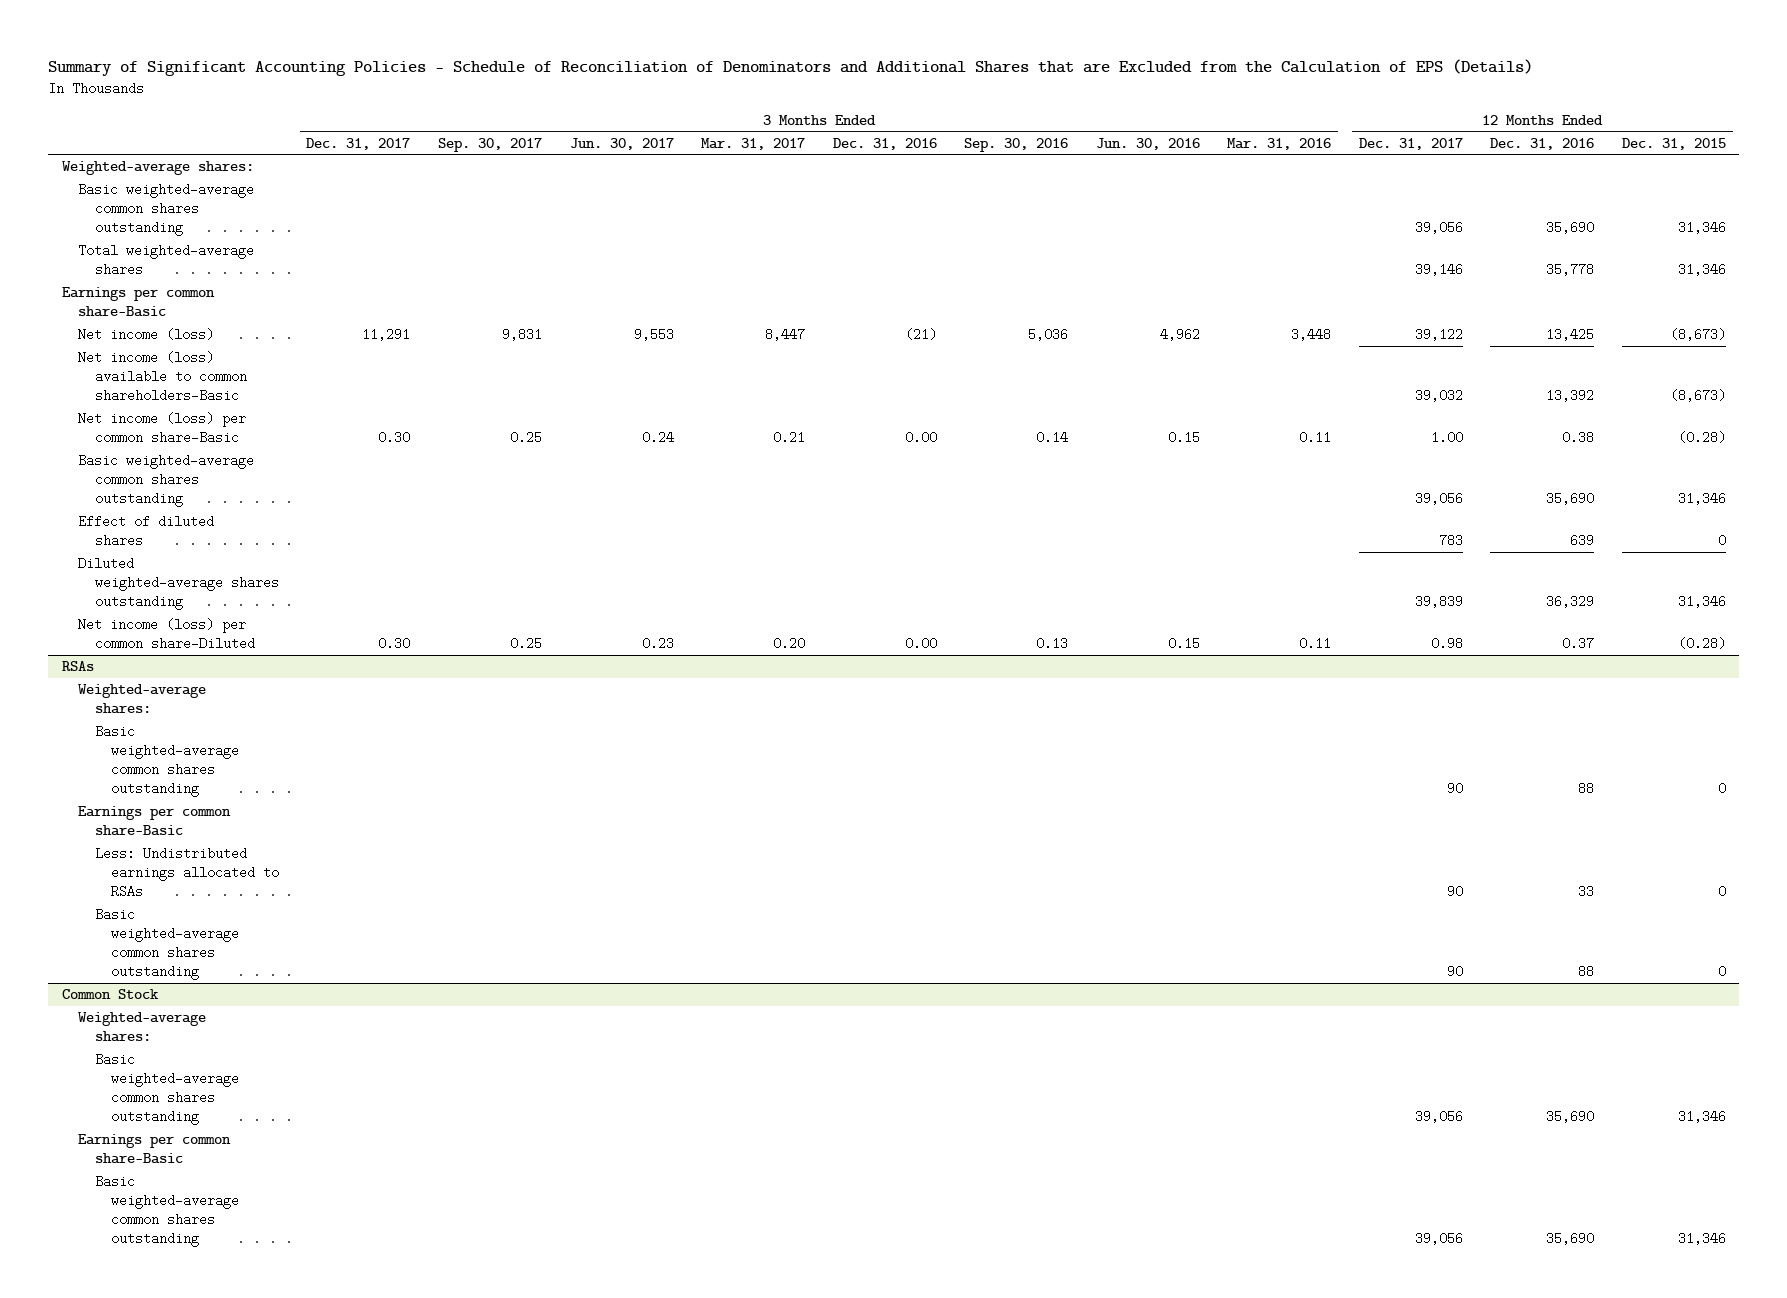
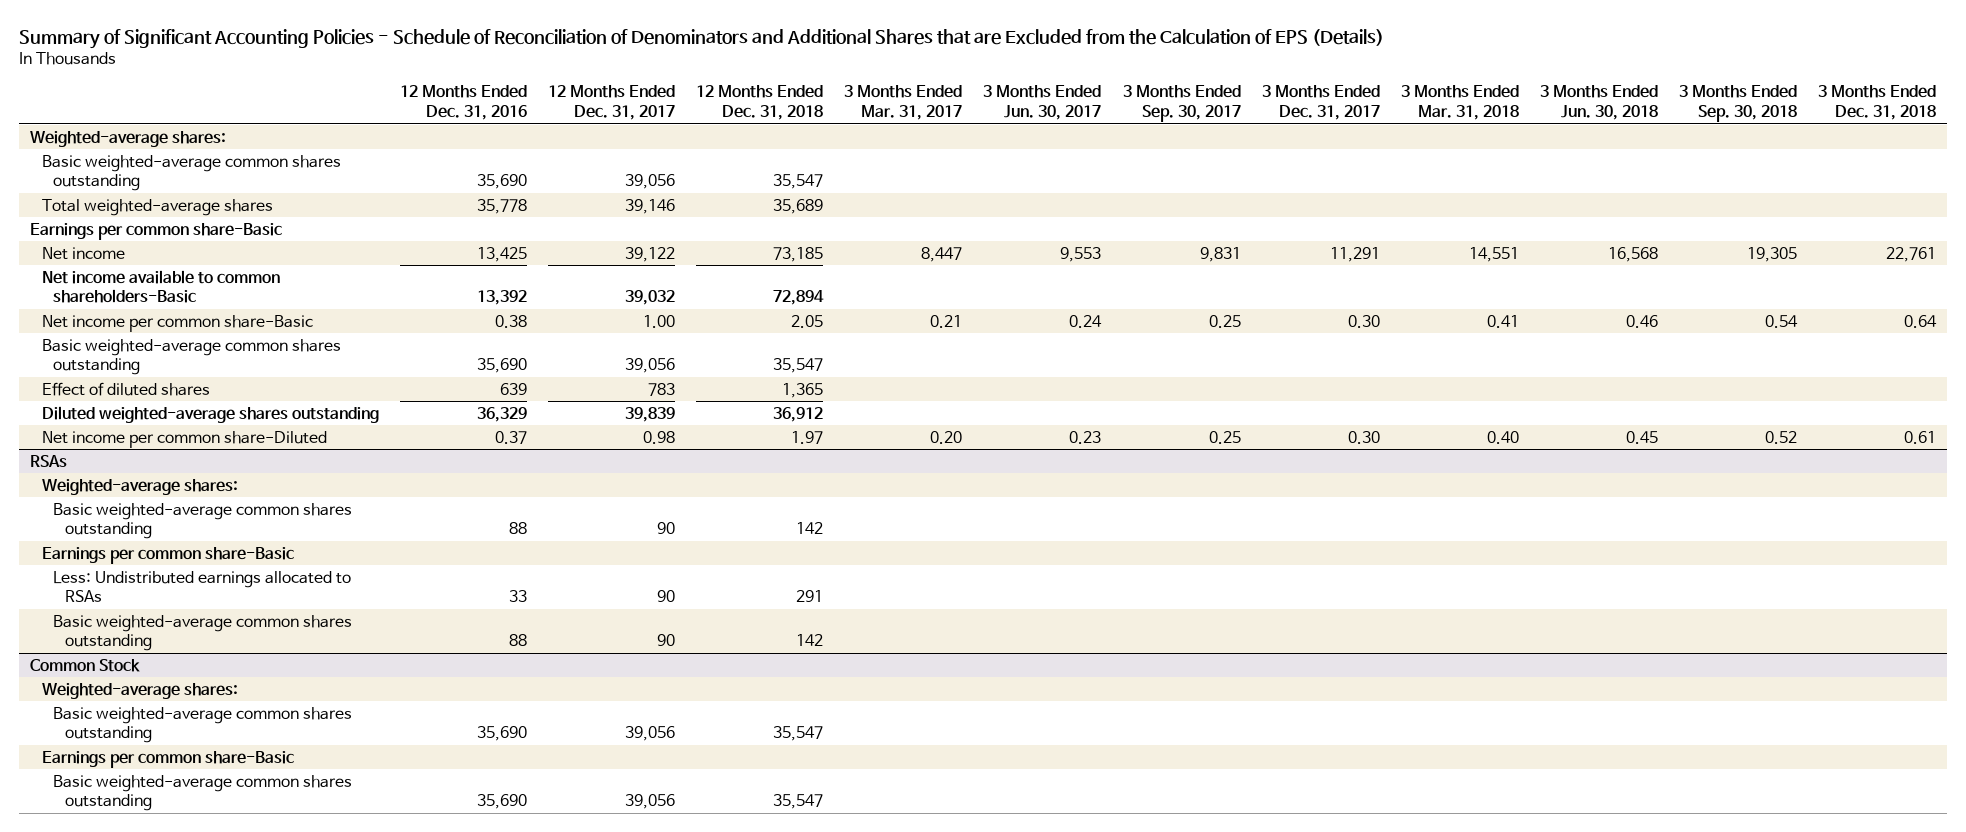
- | 3 Months Ended Dec. 31, 2017 | 3 Months Ended Sep. 30, 2017 | 3 Months Ended Jun. 30, 2017 | 3 Months Ended Mar. 31, 2017 | 3 Months Ended Dec. 31, 2016 | 3 Months Ended Sep. 30, 2016 | 3 Months Ended Jun. 30, 2016 | 3 Months Ended Mar. 31, 2016 | 12 Months Ended Dec. 31, 2017 | 12 Months Ended Dec. 31, 2016 | 12 Months Ended Dec. 31, 2015
+ | 12 Months Ended Dec. 31, 2016 | 12 Months Ended Dec. 31, 2017 | 12 Months Ended Dec. 31, 2018 | 3 Months Ended Mar. 31, 2017 | 3 Months Ended Jun. 30, 2017 | 3 Months Ended Sep. 30, 2017 | 3 Months Ended Dec. 31, 2017 | 3 Months Ended Mar. 31, 2018 | 3 Months Ended Jun. 30, 2018 | 3 Months Ended Sep. 30, 2018 | 3 Months Ended Dec. 31, 2018
- Net income (loss) | 11,291 | 9,831 | 9,553 | 8,447 | (21) | 5,036 | 4,962 | 3,448 | 39,122 | 13,425 | (8,673)
- Net income (loss) available to common shareholders-Basic | | | | | | | | | 39,032 | 13,392 | (8,673)
- Net income (loss) per common share-Basic | 0.30 | 0.25 | 0.24 | 0.21 | 0.00 | 0.14 | 0.15 | 0.11 | 1.00 | 0.38 | (0.28)
+ Net income | 13,425 | 39,122 | 73,185 | 8,447 | 9,553 | 9,831 | 11,291 | 14,551 | 16,568 | 19,305 | 22,761
+ Net income available to common shareholders-Basic | 13,392 | 39,032 | 72,894 | | | | | | | |
+ Net income per common share-Basic | 0.38 | 1.00 | 2.05 | 0.21 | 0.24 | 0.25 | 0.30 | 0.41 | 0.46 | 0.54 | 0.64
- Net income (loss) per common share-Diluted | 0.30 | 0.25 | 0.23 | 0.20 | 0.00 | 0.13 | 0.15 | 0.11 | 0.98 | 0.37 | (0.28)
+ Net income per common share-Diluted | 0.37 | 0.98 | 1.97 | 0.20 | 0.23 | 0.25 | 0.30 | 0.40 | 0.45 | 0.52 | 0.61

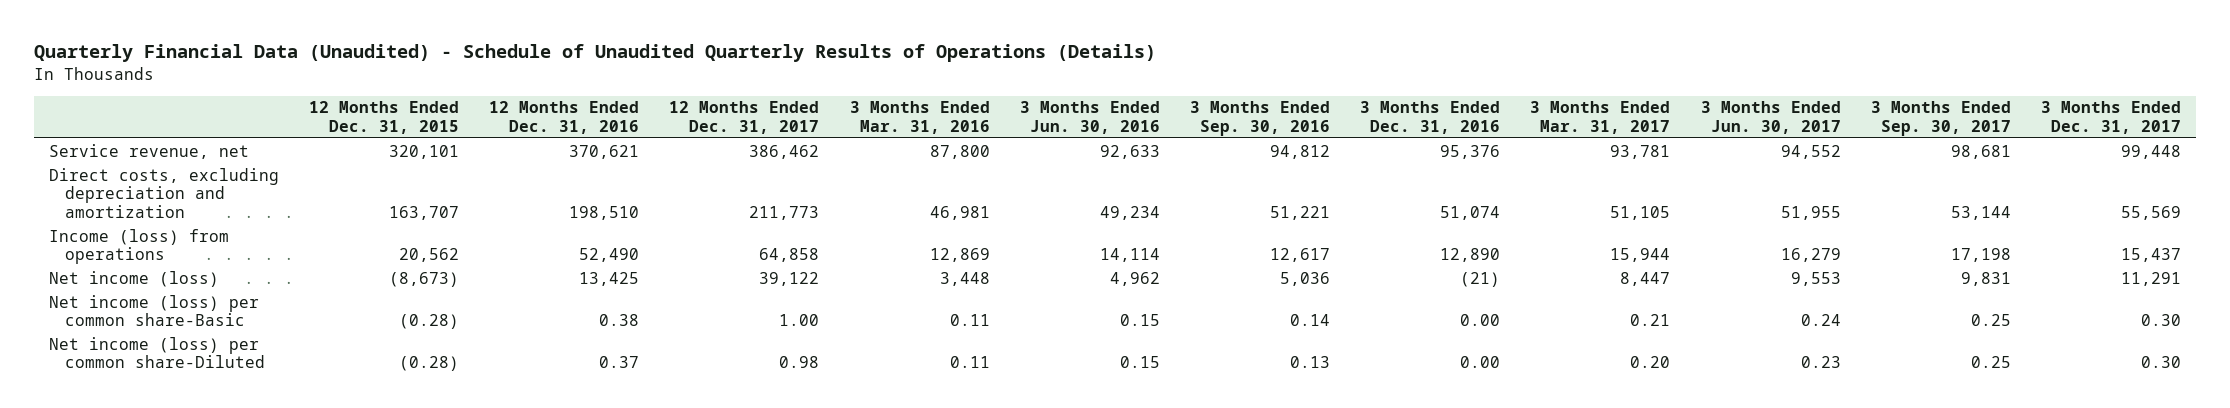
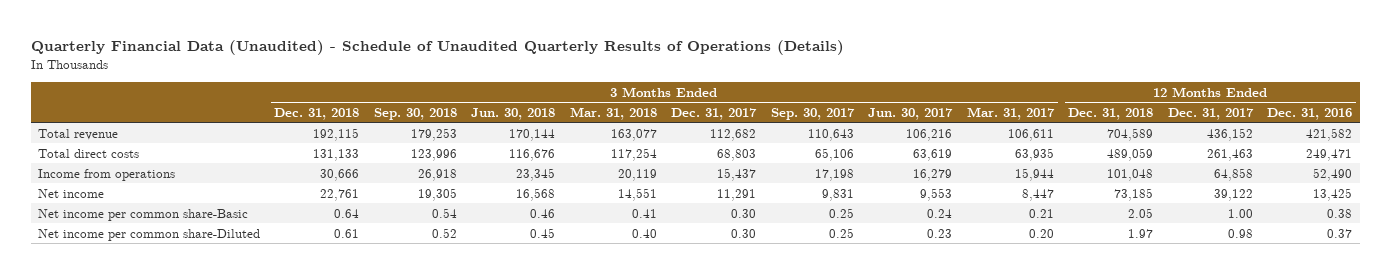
- | 12 Months Ended Dec. 31, 2015 | 12 Months Ended Dec. 31, 2016 | 12 Months Ended Dec. 31, 2017 | 3 Months Ended Mar. 31, 2016 | 3 Months Ended Jun. 30, 2016 | 3 Months Ended Sep. 30, 2016 | 3 Months Ended Dec. 31, 2016 | 3 Months Ended Mar. 31, 2017 | 3 Months Ended Jun. 30, 2017 | 3 Months Ended Sep. 30, 2017 | 3 Months Ended Dec. 31, 2017
+ | 3 Months Ended Dec. 31, 2018 | 3 Months Ended Sep. 30, 2018 | 3 Months Ended Jun. 30, 2018 | 3 Months Ended Mar. 31, 2018 | 3 Months Ended Dec. 31, 2017 | 3 Months Ended Sep. 30, 2017 | 3 Months Ended Jun. 30, 2017 | 3 Months Ended Mar. 31, 2017 | 12 Months Ended Dec. 31, 2018 | 12 Months Ended Dec. 31, 2017 | 12 Months Ended Dec. 31, 2016
- Service revenue, net | 320,101 | 370,621 | 386,462 | 87,800 | 92,633 | 94,812 | 95,376 | 93,781 | 94,552 | 98,681 | 99,448
- Direct costs, excluding depreciation and amortization | 163,707 | 198,510 | 211,773 | 46,981 | 49,234 | 51,221 | 51,074 | 51,105 | 51,955 | 53,144 | 55,569
- Income (loss) from operations | 20,562 | 52,490 | 64,858 | 12,869 | 14,114 | 12,617 | 12,890 | 15,944 | 16,279 | 17,198 | 15,437
- Net income (loss) | (8,673) | 13,425 | 39,122 | 3,448 | 4,962 | 5,036 | (21) | 8,447 | 9,553 | 9,831 | 11,291
- Net income (loss) per common share-Basic | (0.28) | 0.38 | 1.00 | 0.11 | 0.15 | 0.14 | 0.00 | 0.21 | 0.24 | 0.25 | 0.30
- Net income (loss) per common share-Diluted | (0.28) | 0.37 | 0.98 | 0.11 | 0.15 | 0.13 | 0.00 | 0.20 | 0.23 | 0.25 | 0.30
+ Total revenue | 192,115 | 179,253 | 170,144 | 163,077 | 112,682 | 110,643 | 106,216 | 106,611 | 704,589 | 436,152 | 421,582
+ Total direct costs | 131,133 | 123,996 | 116,676 | 117,254 | 68,803 | 65,106 | 63,619 | 63,935 | 489,059 | 261,463 | 249,471
+ Income from operations | 30,666 | 26,918 | 23,345 | 20,119 | 15,437 | 17,198 | 16,279 | 15,944 | 101,048 | 64,858 | 52,490
+ Net income | 22,761 | 19,305 | 16,568 | 14,551 | 11,291 | 9,831 | 9,553 | 8,447 | 73,185 | 39,122 | 13,425
+ Net income per common share-Basic | 0.64 | 0.54 | 0.46 | 0.41 | 0.30 | 0.25 | 0.24 | 0.21 | 2.05 | 1.00 | 0.38
+ Net income per common share-Diluted | 0.61 | 0.52 | 0.45 | 0.40 | 0.30 | 0.25 | 0.23 | 0.20 | 1.97 | 0.98 | 0.37

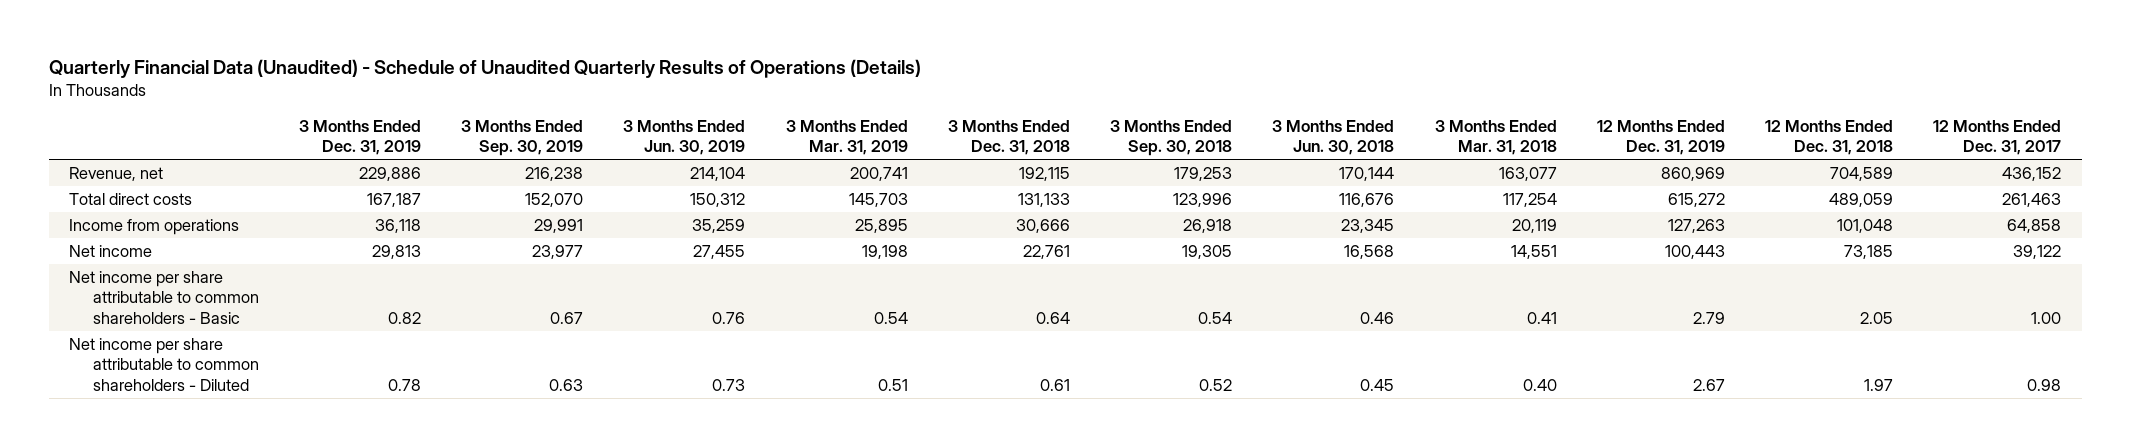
- | 3 Months Ended Dec. 31, 2018 | 3 Months Ended Sep. 30, 2018 | 3 Months Ended Jun. 30, 2018 | 3 Months Ended Mar. 31, 2018 | 3 Months Ended Dec. 31, 2017 | 3 Months Ended Sep. 30, 2017 | 3 Months Ended Jun. 30, 2017 | 3 Months Ended Mar. 31, 2017 | 12 Months Ended Dec. 31, 2018 | 12 Months Ended Dec. 31, 2017 | 12 Months Ended Dec. 31, 2016
+ | 3 Months Ended Dec. 31, 2019 | 3 Months Ended Sep. 30, 2019 | 3 Months Ended Jun. 30, 2019 | 3 Months Ended Mar. 31, 2019 | 3 Months Ended Dec. 31, 2018 | 3 Months Ended Sep. 30, 2018 | 3 Months Ended Jun. 30, 2018 | 3 Months Ended Mar. 31, 2018 | 12 Months Ended Dec. 31, 2019 | 12 Months Ended Dec. 31, 2018 | 12 Months Ended Dec. 31, 2017
- Total revenue | 192,115 | 179,253 | 170,144 | 163,077 | 112,682 | 110,643 | 106,216 | 106,611 | 704,589 | 436,152 | 421,582
+ Revenue, net | 229,886 | 216,238 | 214,104 | 200,741 | 192,115 | 179,253 | 170,144 | 163,077 | 860,969 | 704,589 | 436,152
- Net income per common share-Basic | 0.64 | 0.54 | 0.46 | 0.41 | 0.30 | 0.25 | 0.24 | 0.21 | 2.05 | 1.00 | 0.38
- Net income per common share-Diluted | 0.61 | 0.52 | 0.45 | 0.40 | 0.30 | 0.25 | 0.23 | 0.20 | 1.97 | 0.98 | 0.37
+ Net income per share attributable to common shareholders - Basic | 0.82 | 0.67 | 0.76 | 0.54 | 0.64 | 0.54 | 0.46 | 0.41 | 2.79 | 2.05 | 1.00
+ Net income per share attributable to common shareholders - Diluted | 0.78 | 0.63 | 0.73 | 0.51 | 0.61 | 0.52 | 0.45 | 0.40 | 2.67 | 1.97 | 0.98

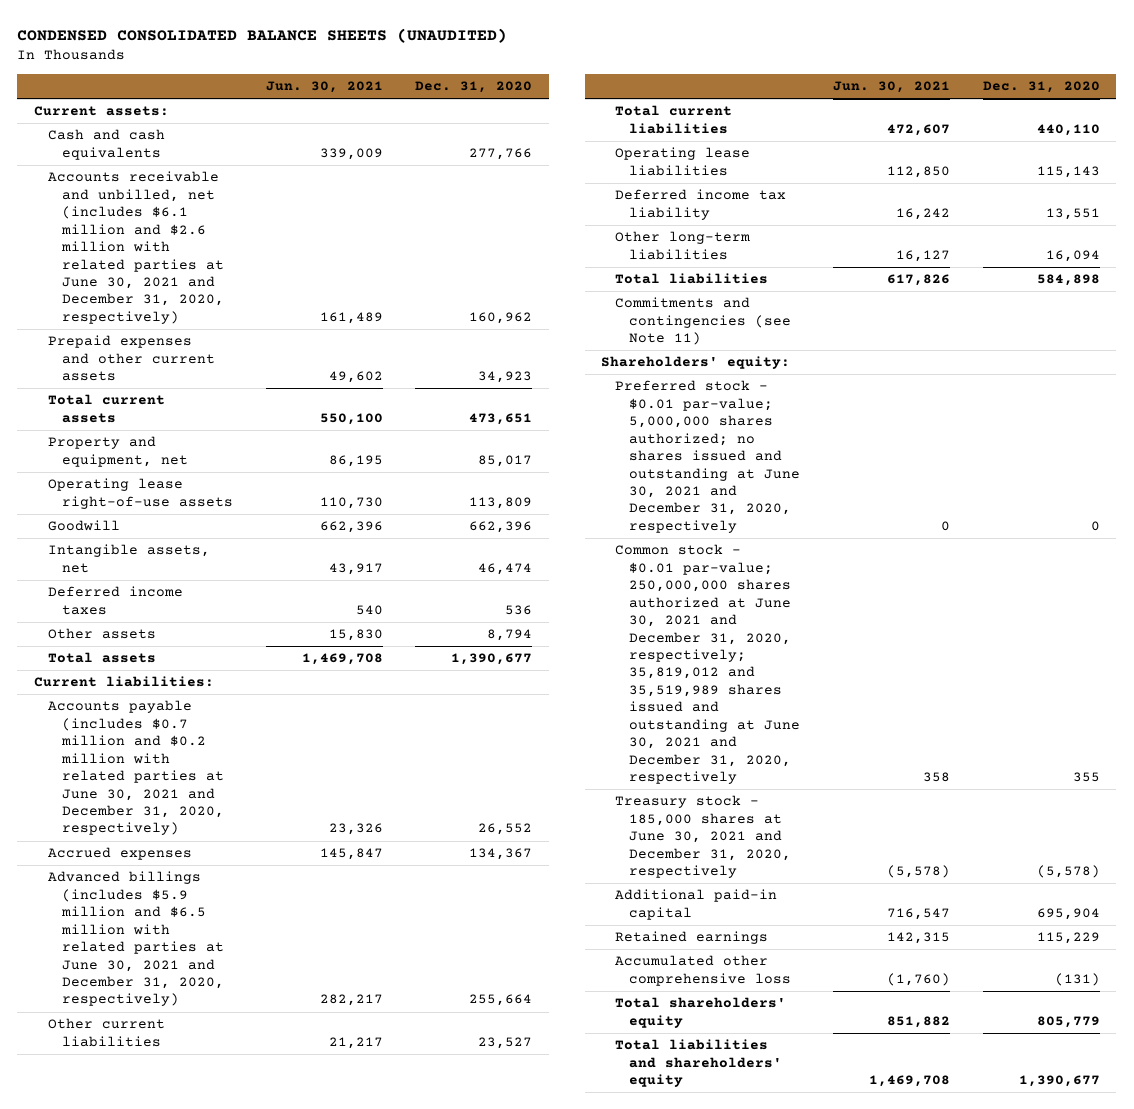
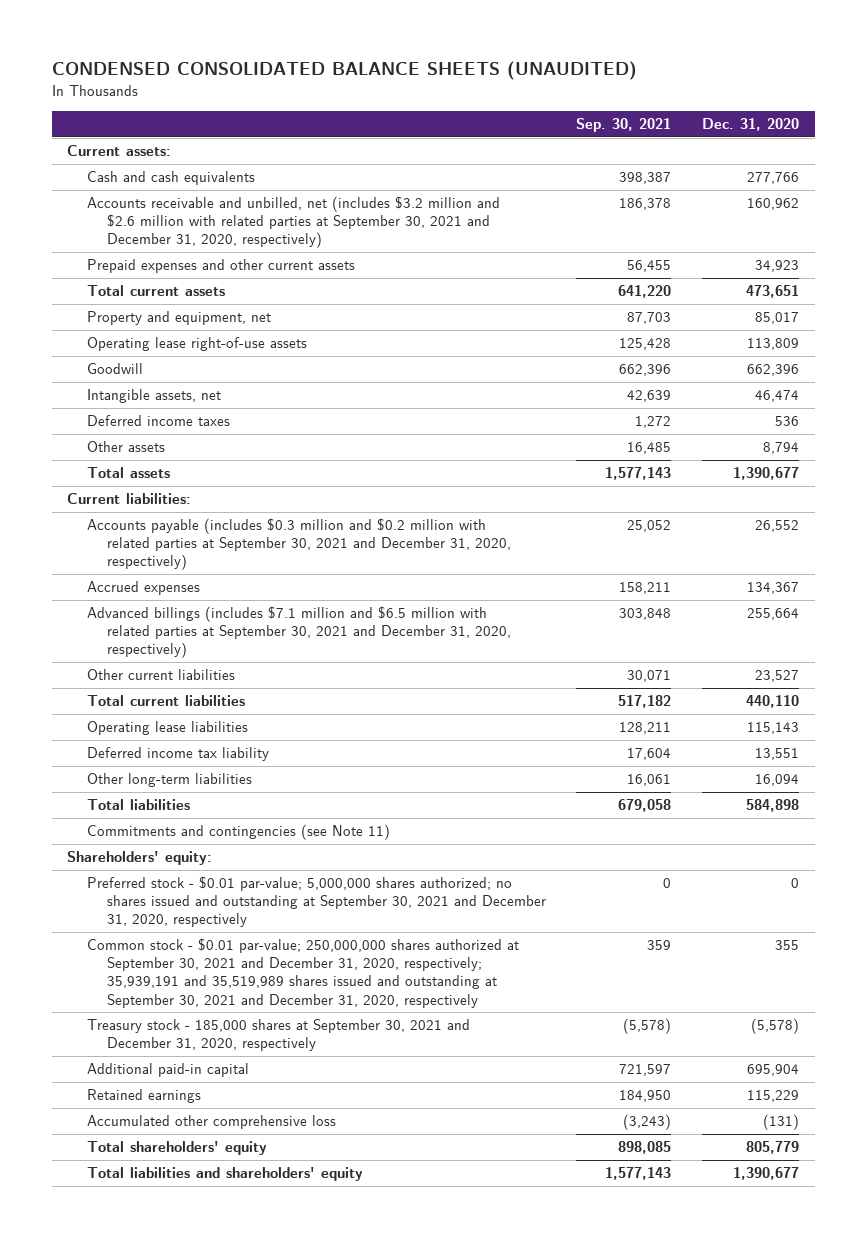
- | Jun. 30, 2021 | Dec. 31, 2020
+ | Sep. 30, 2021 | Dec. 31, 2020
- Accounts receivable and unbilled, net (includes $6.1 million and $2.6 million with related parties at June 30, 2021 and December 31, 2020, respectively) | 161,489 | 160,962
+ Accounts receivable and unbilled, net (includes $3.2 million and $2.6 million with related parties at September 30, 2021 and December 31, 2020, respectively) | 186,378 | 160,962
- Accounts payable (includes $0.7 million and $0.2 million with related parties at June 30, 2021 and December 31, 2020, respectively) | 23,326 | 26,552
+ Accounts payable (includes $0.3 million and $0.2 million with related parties at September 30, 2021 and December 31, 2020, respectively) | 25,052 | 26,552
- Advanced billings (includes $5.9 million and $6.5 million with related parties at June 30, 2021 and December 31, 2020, respectively) | 282,217 | 255,664
+ Advanced billings (includes $7.1 million and $6.5 million with related parties at September 30, 2021 and December 31, 2020, respectively) | 303,848 | 255,664
- Preferred stock - $0.01 par-value; 5,000,000 shares authorized; no shares issued and outstanding at June 30, 2021 and December 31, 2020, respectively | 0 | 0
- Common stock - $0.01 par-value; 250,000,000 shares authorized at June 30, 2021 and December 31, 2020, respectively; 35,819,012 and 35,519,989 shares issued and outstanding at June 30, 2021 and December 31, 2020, respectively | 358 | 355
- Treasury stock - 185,000 shares at June 30, 2021 and December 31, 2020, respectively | (5,578) | (5,578)
+ Preferred stock - $0.01 par-value; 5,000,000 shares authorized; no shares issued and outstanding at September 30, 2021 and December 31, 2020, respectively | 0 | 0
+ Common stock - $0.01 par-value; 250,000,000 shares authorized at September 30, 2021 and December 31, 2020, respectively; 35,939,191 and 35,519,989 shares issued and outstanding at September 30, 2021 and December 31, 2020, respectively | 359 | 355
+ Treasury stock - 185,000 shares at September 30, 2021 and December 31, 2020, respectively | (5,578) | (5,578)

